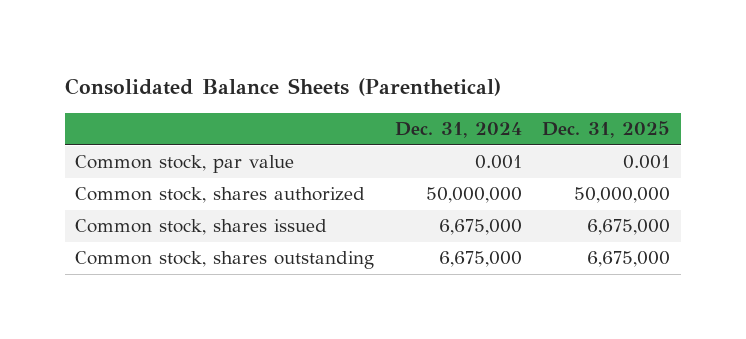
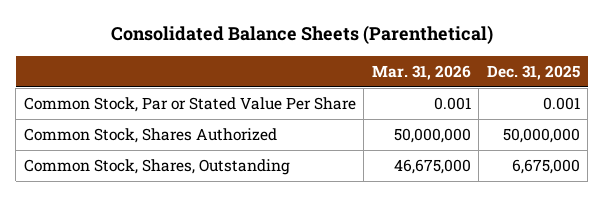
- | Dec. 31, 2024 | Dec. 31, 2025
+ | Mar. 31, 2026 | Dec. 31, 2025
- Common stock, par value | 0.001 | 0.001
- Common stock, shares authorized | 50,000,000 | 50,000,000
- Common stock, shares issued | 6,675,000 | 6,675,000
- Common stock, shares outstanding | 6,675,000 | 6,675,000
+ Common Stock, Par or Stated Value Per Share | 0.001 | 0.001
+ Common Stock, Shares Authorized | 50,000,000 | 50,000,000
+ Common Stock, Shares, Outstanding | 46,675,000 | 6,675,000

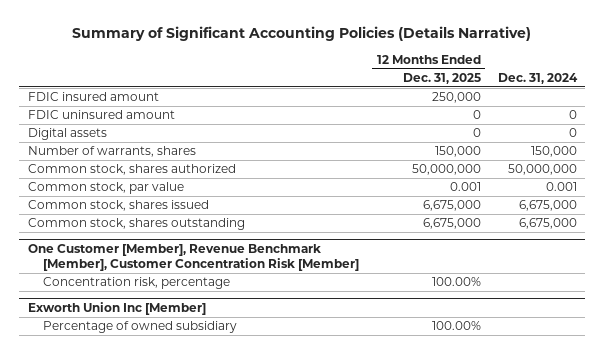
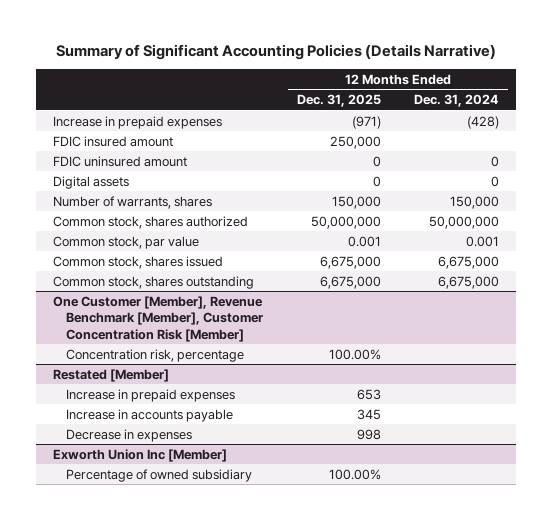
- | 12 Months Ended Dec. 31, 2025 | Dec. 31, 2024
+ | 12 Months Ended Dec. 31, 2025 | 12 Months Ended Dec. 31, 2024
+ Increase in prepaid expenses | (971) | (428)
+ Restated [Member]
+ Increase in prepaid expenses | 653 |
+ Increase in accounts payable | 345 |
+ Decrease in expenses | 998 |

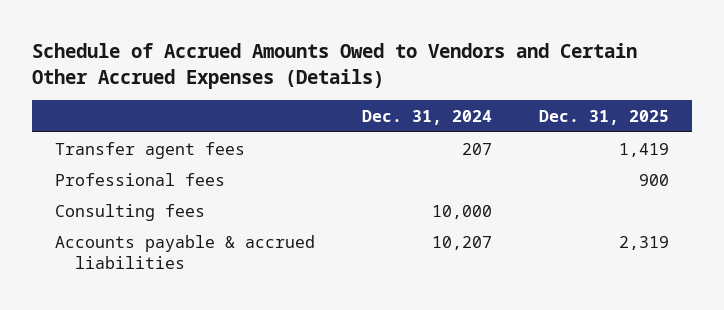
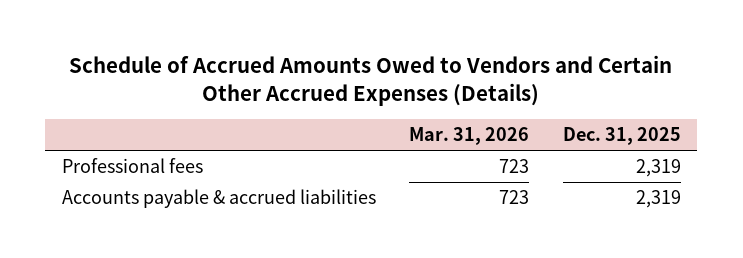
- | Dec. 31, 2024 | Dec. 31, 2025
+ | Mar. 31, 2026 | Dec. 31, 2025
- Transfer agent fees | 207 | 1,419
- Professional fees | | 900
- Consulting fees | 10,000 |
+ Professional fees | 723 | 2,319

